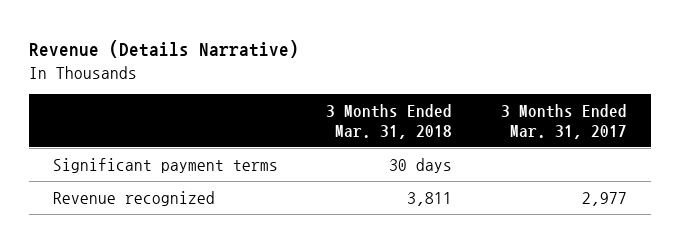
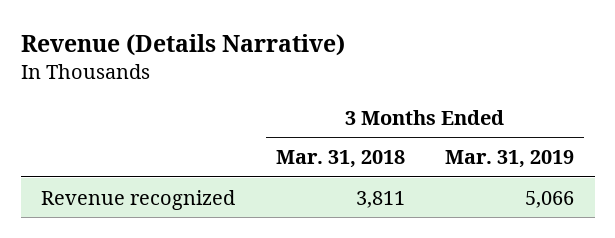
- | 3 Months Ended Mar. 31, 2018 | 3 Months Ended Mar. 31, 2017
+ | 3 Months Ended Mar. 31, 2018 | 3 Months Ended Mar. 31, 2019
- Significant payment terms | 30 days |

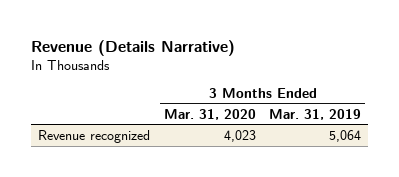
- | 3 Months Ended Mar. 31, 2018 | 3 Months Ended Mar. 31, 2019
+ | 3 Months Ended Mar. 31, 2020 | 3 Months Ended Mar. 31, 2019
- Revenue recognized | 3,811 | 5,066
+ Revenue recognized | 4,023 | 5,064

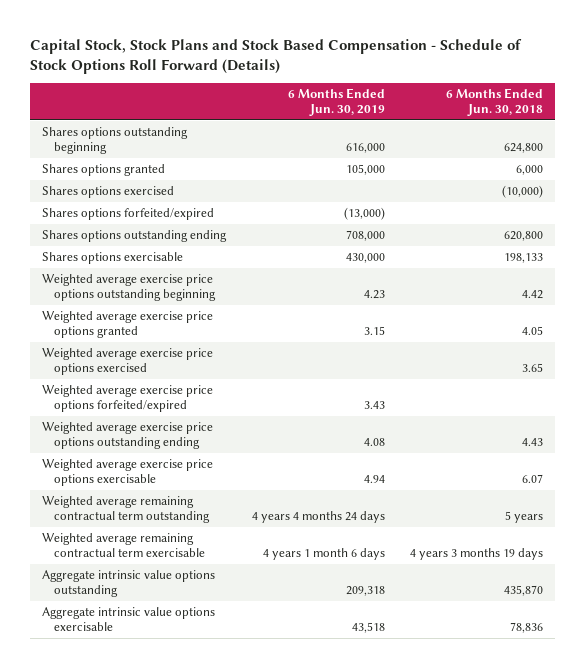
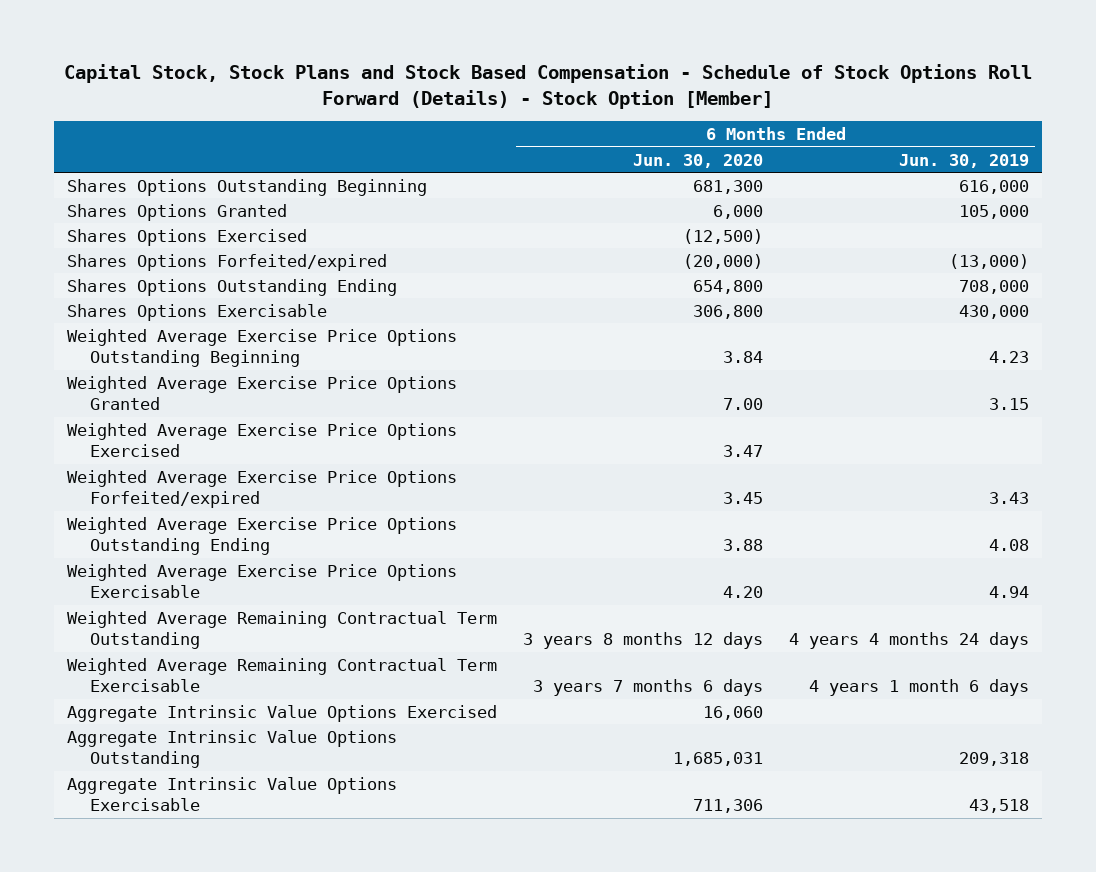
- Capital Stock, Stock Plans and Stock Based Compensation - Schedule of Stock Options Roll Forward (Details)
+ Capital Stock, Stock Plans and Stock Based Compensation - Schedule of Stock Options Roll Forward (Details) - Stock Option [Member]
- | 6 Months Ended Jun. 30, 2019 | 6 Months Ended Jun. 30, 2018
+ | 6 Months Ended Jun. 30, 2020 | 6 Months Ended Jun. 30, 2019
- Shares options outstanding beginning | 616,000 | 624,800
- Shares options granted | 105,000 | 6,000
- Shares options exercised | | (10,000)
- Shares options forfeited/expired | (13,000) |
- Shares options outstanding ending | 708,000 | 620,800
- Shares options exercisable | 430,000 | 198,133
- Weighted average exercise price options outstanding beginning | 4.23 | 4.42
- Weighted average exercise price options granted | 3.15 | 4.05
- Weighted average exercise price options exercised | | 3.65
- Weighted average exercise price options forfeited/expired | 3.43 |
- Weighted average exercise price options outstanding ending | 4.08 | 4.43
- Weighted average exercise price options exercisable | 4.94 | 6.07
- Weighted average remaining contractual term outstanding | 4 years 4 months 24 days | 5 years
- Weighted average remaining contractual term exercisable | 4 years 1 month 6 days | 4 years 3 months 19 days
- Aggregate intrinsic value options outstanding | 209,318 | 435,870
- Aggregate intrinsic value options exercisable | 43,518 | 78,836
+ Shares Options Outstanding Beginning | 681,300 | 616,000
+ Shares Options Granted | 6,000 | 105,000
+ Shares Options Exercised | (12,500) |
+ Shares Options Forfeited/expired | (20,000) | (13,000)
+ Shares Options Outstanding Ending | 654,800 | 708,000
+ Shares Options Exercisable | 306,800 | 430,000
+ Weighted Average Exercise Price Options Outstanding Beginning | 3.84 | 4.23
+ Weighted Average Exercise Price Options Granted | 7.00 | 3.15
+ Weighted Average Exercise Price Options Exercised | 3.47 |
+ Weighted Average Exercise Price Options Forfeited/expired | 3.45 | 3.43
+ Weighted Average Exercise Price Options Outstanding Ending | 3.88 | 4.08
+ Weighted Average Exercise Price Options Exercisable | 4.20 | 4.94
+ Weighted Average Remaining Contractual Term Outstanding | 3 years 8 months 12 days | 4 years 4 months 24 days
+ Weighted Average Remaining Contractual Term Exercisable | 3 years 7 months 6 days | 4 years 1 month 6 days
+ Aggregate Intrinsic Value Options Exercised | 16,060 |
+ Aggregate Intrinsic Value Options Outstanding | 1,685,031 | 209,318
+ Aggregate Intrinsic Value Options Exercisable | 711,306 | 43,518

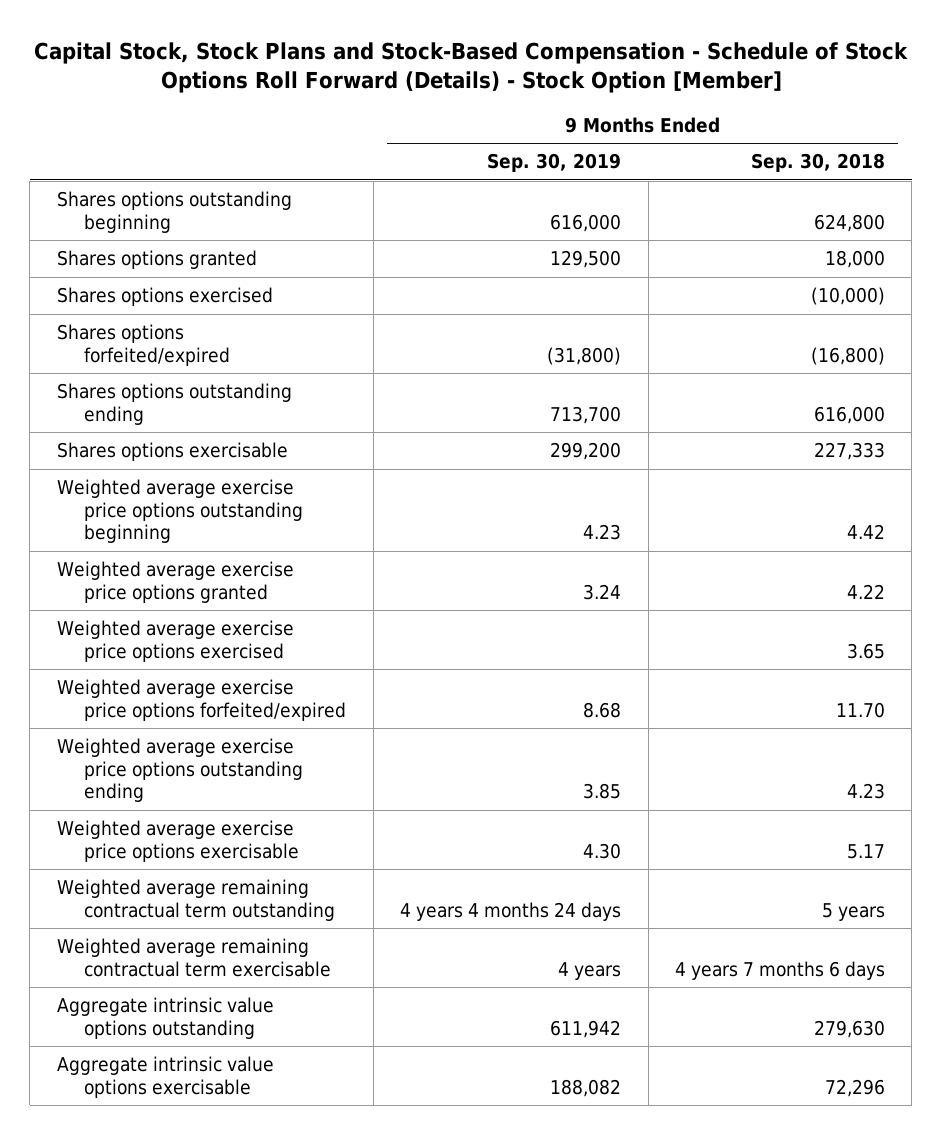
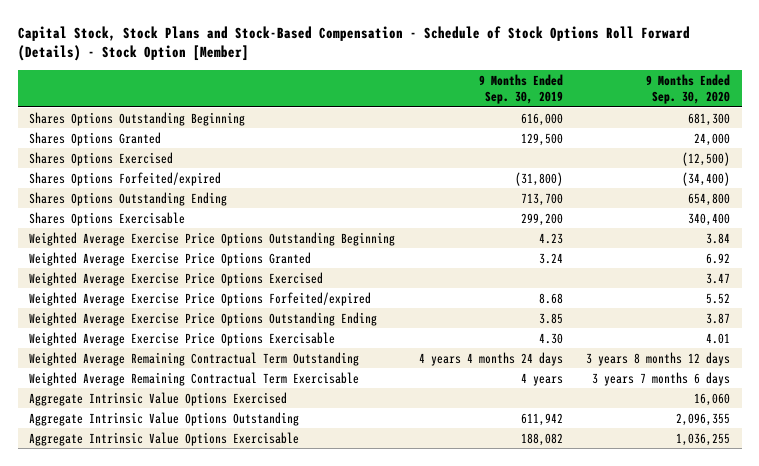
- | 9 Months Ended Sep. 30, 2019 | 9 Months Ended Sep. 30, 2018
+ | 9 Months Ended Sep. 30, 2019 | 9 Months Ended Sep. 30, 2020
- Shares options outstanding beginning | 616,000 | 624,800
- Shares options granted | 129,500 | 18,000
- Shares options exercised | | (10,000)
- Shares options forfeited/expired | (31,800) | (16,800)
- Shares options outstanding ending | 713,700 | 616,000
- Shares options exercisable | 299,200 | 227,333
- Weighted average exercise price options outstanding beginning | 4.23 | 4.42
- Weighted average exercise price options granted | 3.24 | 4.22
- Weighted average exercise price options exercised | | 3.65
- Weighted average exercise price options forfeited/expired | 8.68 | 11.70
- Weighted average exercise price options outstanding ending | 3.85 | 4.23
- Weighted average exercise price options exercisable | 4.30 | 5.17
- Weighted average remaining contractual term outstanding | 4 years 4 months 24 days | 5 years
- Weighted average remaining contractual term exercisable | 4 years | 4 years 7 months 6 days
- Aggregate intrinsic value options outstanding | 611,942 | 279,630
- Aggregate intrinsic value options exercisable | 188,082 | 72,296
+ Shares Options Outstanding Beginning | 616,000 | 681,300
+ Shares Options Granted | 129,500 | 24,000
+ Shares Options Exercised | | (12,500)
+ Shares Options Forfeited/expired | (31,800) | (34,400)
+ Shares Options Outstanding Ending | 713,700 | 654,800
+ Shares Options Exercisable | 299,200 | 340,400
+ Weighted Average Exercise Price Options Outstanding Beginning | 4.23 | 3.84
+ Weighted Average Exercise Price Options Granted | 3.24 | 6.92
+ Weighted Average Exercise Price Options Exercised | | 3.47
+ Weighted Average Exercise Price Options Forfeited/expired | 8.68 | 5.52
+ Weighted Average Exercise Price Options Outstanding Ending | 3.85 | 3.87
+ Weighted Average Exercise Price Options Exercisable | 4.30 | 4.01
+ Weighted Average Remaining Contractual Term Outstanding | 4 years 4 months 24 days | 3 years 8 months 12 days
+ Weighted Average Remaining Contractual Term Exercisable | 4 years | 3 years 7 months 6 days
+ Aggregate Intrinsic Value Options Exercised | | 16,060
+ Aggregate Intrinsic Value Options Outstanding | 611,942 | 2,096,355
+ Aggregate Intrinsic Value Options Exercisable | 188,082 | 1,036,255

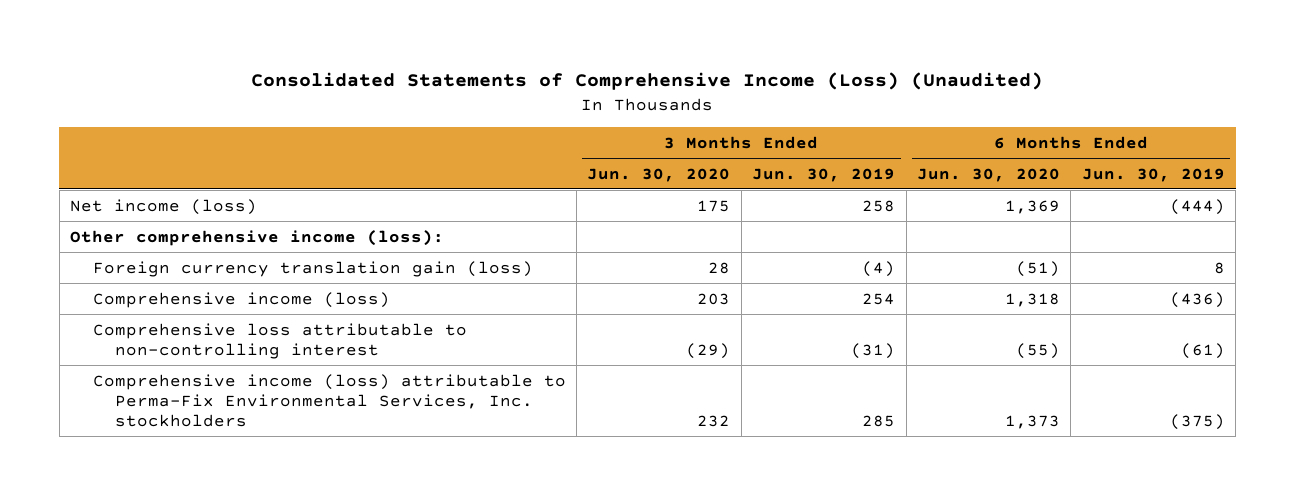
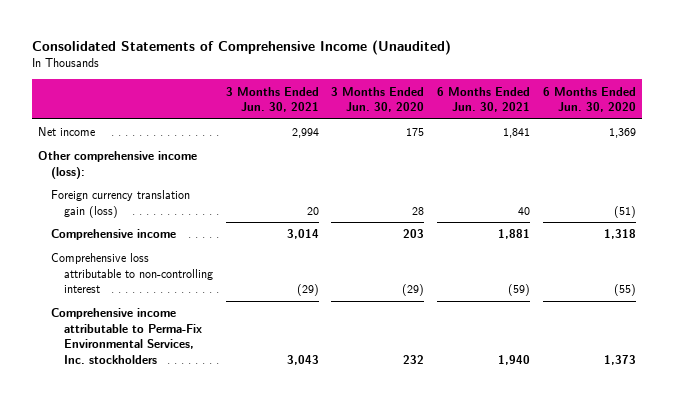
- Consolidated Statements of Comprehensive Income (Loss) (Unaudited)
+ Consolidated Statements of Comprehensive Income (Unaudited)
- | 3 Months Ended Jun. 30, 2020 | 3 Months Ended Jun. 30, 2019 | 6 Months Ended Jun. 30, 2020 | 6 Months Ended Jun. 30, 2019
+ | 3 Months Ended Jun. 30, 2021 | 3 Months Ended Jun. 30, 2020 | 6 Months Ended Jun. 30, 2021 | 6 Months Ended Jun. 30, 2020
- Net income (loss) | 175 | 258 | 1,369 | (444)
+ Net income | 2,994 | 175 | 1,841 | 1,369
- Comprehensive income (loss) | 203 | 254 | 1,318 | (436)
+ Comprehensive income | 3,014 | 203 | 1,881 | 1,318
- Comprehensive income (loss) attributable to Perma-Fix Environmental Services, Inc. stockholders | 232 | 285 | 1,373 | (375)
+ Comprehensive income attributable to Perma-Fix Environmental Services, Inc. stockholders | 3,043 | 232 | 1,940 | 1,373

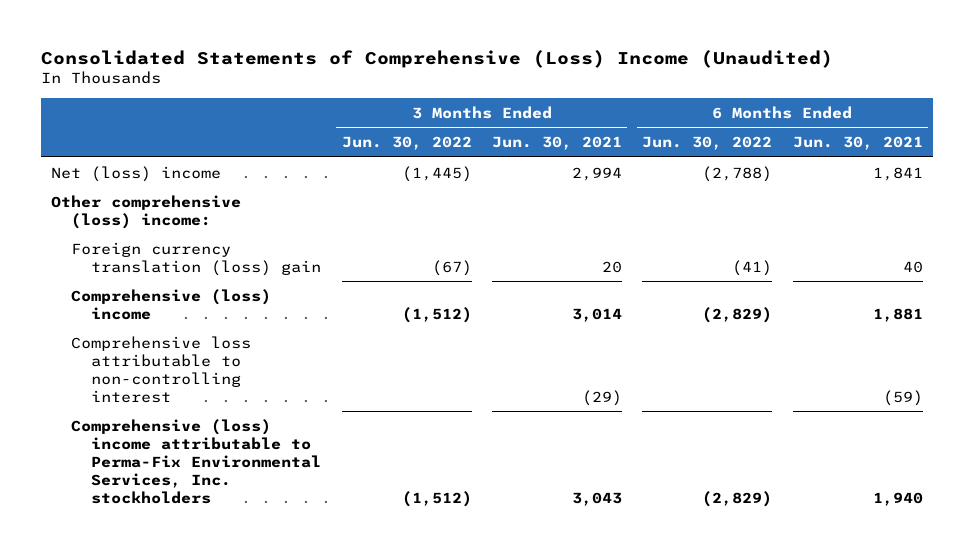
- Consolidated Statements of Comprehensive Income (Unaudited)
+ Consolidated Statements of Comprehensive (Loss) Income (Unaudited)
- | 3 Months Ended Jun. 30, 2021 | 3 Months Ended Jun. 30, 2020 | 6 Months Ended Jun. 30, 2021 | 6 Months Ended Jun. 30, 2020
+ | 3 Months Ended Jun. 30, 2022 | 3 Months Ended Jun. 30, 2021 | 6 Months Ended Jun. 30, 2022 | 6 Months Ended Jun. 30, 2021
- Net income | 2,994 | 175 | 1,841 | 1,369
- Other comprehensive income (loss):
- Foreign currency translation gain (loss) | 20 | 28 | 40 | (51)
- Comprehensive income | 3,014 | 203 | 1,881 | 1,318
+ Net (loss) income | (1,445) | 2,994 | (2,788) | 1,841
+ Other comprehensive (loss) income:
+ Foreign currency translation (loss) gain | (67) | 20 | (41) | 40
+ Comprehensive (loss) income | (1,512) | 3,014 | (2,829) | 1,881
- Comprehensive income attributable to Perma-Fix Environmental Services, Inc. stockholders | 3,043 | 232 | 1,940 | 1,373
+ Comprehensive (loss) income attributable to Perma-Fix Environmental Services, Inc. stockholders | (1,512) | 3,043 | (2,829) | 1,940

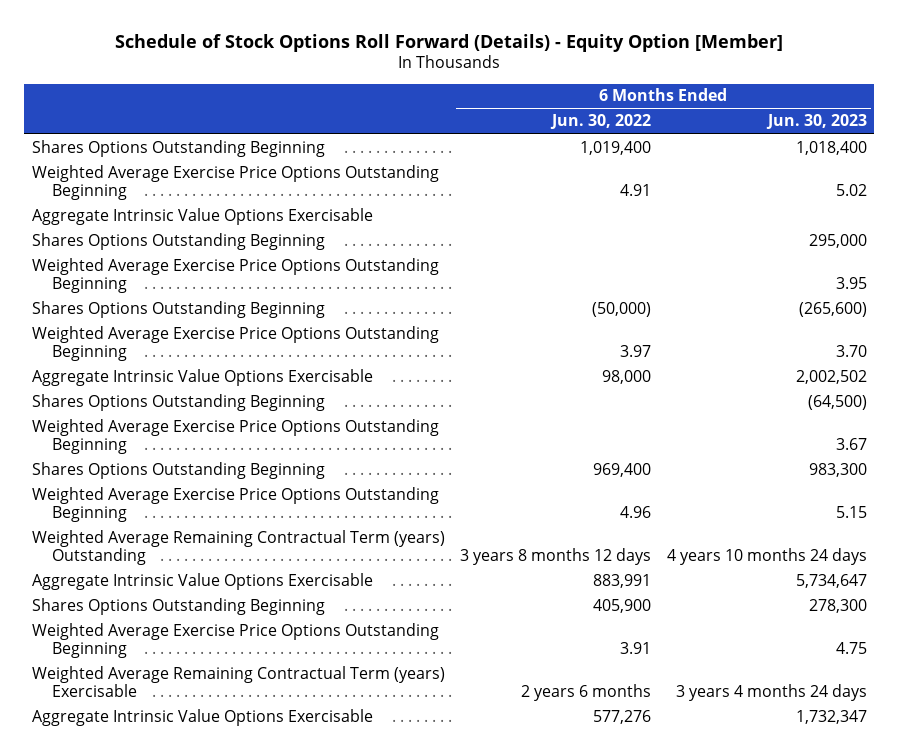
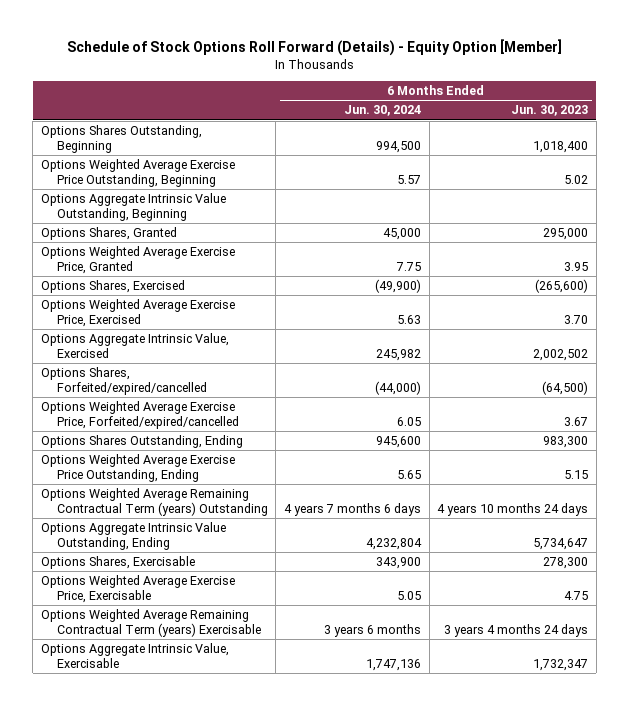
- | 6 Months Ended Jun. 30, 2022 | 6 Months Ended Jun. 30, 2023
+ | 6 Months Ended Jun. 30, 2024 | 6 Months Ended Jun. 30, 2023
- Shares Options Outstanding Beginning | 1,019,400 | 1,018,400
- Weighted Average Exercise Price Options Outstanding Beginning | 4.91 | 5.02
- Aggregate Intrinsic Value Options Exercisable
- Shares Options Outstanding Beginning | | 295,000
- Weighted Average Exercise Price Options Outstanding Beginning | | 3.95
- Shares Options Outstanding Beginning | (50,000) | (265,600)
- Weighted Average Exercise Price Options Outstanding Beginning | 3.97 | 3.70
- Aggregate Intrinsic Value Options Exercisable | 98,000 | 2,002,502
- Shares Options Outstanding Beginning | | (64,500)
- Weighted Average Exercise Price Options Outstanding Beginning | | 3.67
- Shares Options Outstanding Beginning | 969,400 | 983,300
- Weighted Average Exercise Price Options Outstanding Beginning | 4.96 | 5.15
- Weighted Average Remaining Contractual Term (years) Outstanding | 3 years 8 months 12 days | 4 years 10 months 24 days
- Aggregate Intrinsic Value Options Exercisable | 883,991 | 5,734,647
- Shares Options Outstanding Beginning | 405,900 | 278,300
- Weighted Average Exercise Price Options Outstanding Beginning | 3.91 | 4.75
- Weighted Average Remaining Contractual Term (years) Exercisable | 2 years 6 months | 3 years 4 months 24 days
- Aggregate Intrinsic Value Options Exercisable | 577,276 | 1,732,347
+ Options Shares Outstanding, Beginning | 994,500 | 1,018,400
+ Options Weighted Average Exercise Price Outstanding, Beginning | 5.57 | 5.02
+ Options Aggregate Intrinsic Value Outstanding, Beginning
+ Options Shares, Granted | 45,000 | 295,000
+ Options Weighted Average Exercise Price, Granted | 7.75 | 3.95
+ Options Shares, Exercised | (49,900) | (265,600)
+ Options Weighted Average Exercise Price, Exercised | 5.63 | 3.70
+ Options Aggregate Intrinsic Value, Exercised | 245,982 | 2,002,502
+ Options Shares, Forfeited/expired/cancelled | (44,000) | (64,500)
+ Options Weighted Average Exercise Price, Forfeited/expired/cancelled | 6.05 | 3.67
+ Options Shares Outstanding, Ending | 945,600 | 983,300
+ Options Weighted Average Exercise Price Outstanding, Ending | 5.65 | 5.15
+ Options Weighted Average Remaining Contractual Term (years) Outstanding | 4 years 7 months 6 days | 4 years 10 months 24 days
+ Options Aggregate Intrinsic Value Outstanding, Ending | 4,232,804 | 5,734,647
+ Options Shares, Exercisable | 343,900 | 278,300
+ Options Weighted Average Exercise Price, Exercisable | 5.05 | 4.75
+ Options Weighted Average Remaining Contractual Term (years) Exercisable | 3 years 6 months | 3 years 4 months 24 days
+ Options Aggregate Intrinsic Value, Exercisable | 1,747,136 | 1,732,347

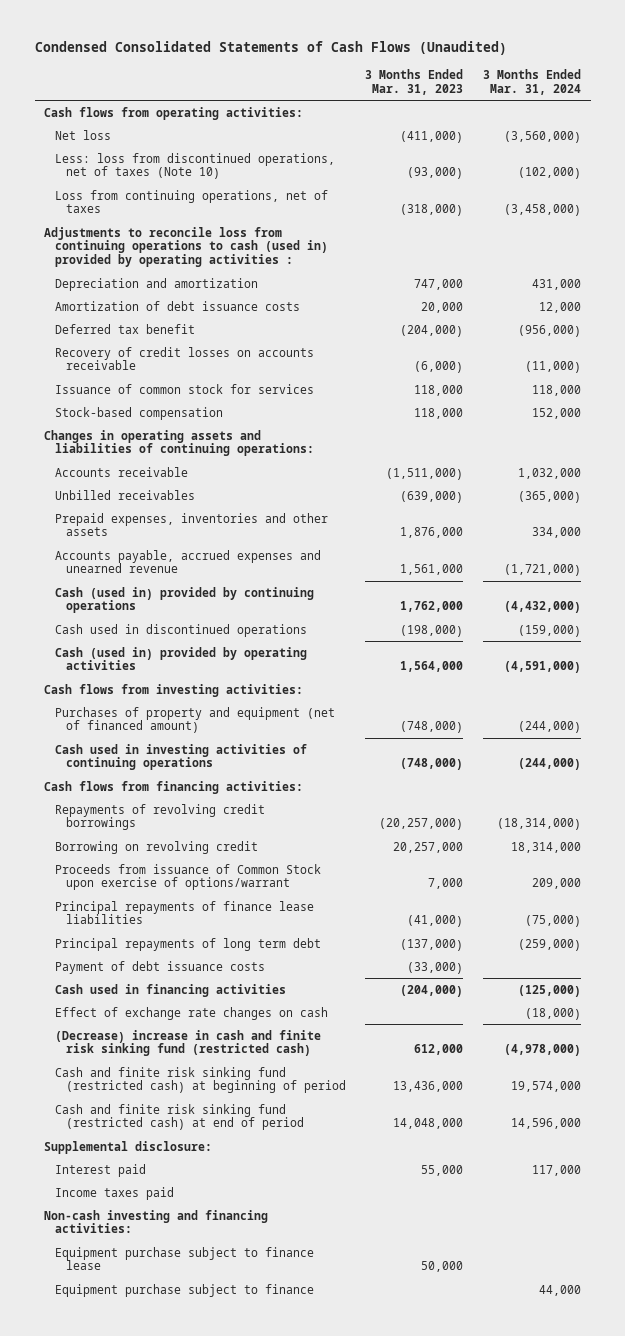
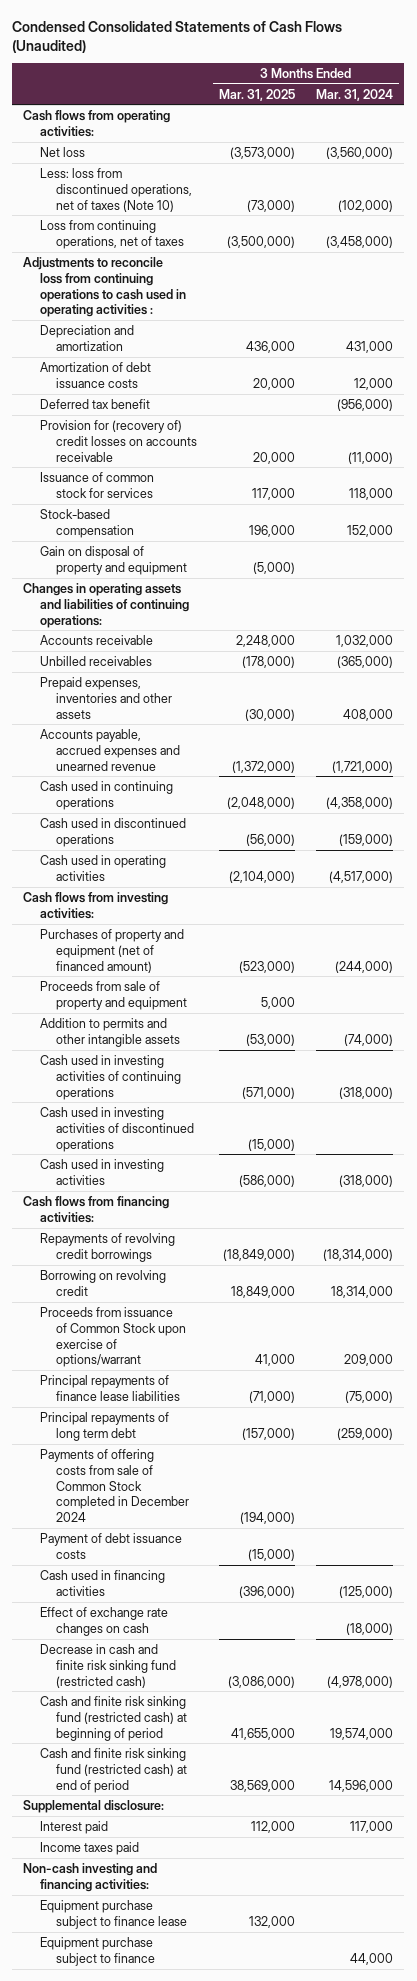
- | 3 Months Ended Mar. 31, 2023 | 3 Months Ended Mar. 31, 2024
+ | 3 Months Ended Mar. 31, 2025 | 3 Months Ended Mar. 31, 2024
- Adjustments to reconcile loss from continuing operations to cash (used in) provided by operating activities :
+ Adjustments to reconcile loss from continuing operations to cash used in operating activities :
- Recovery of credit losses on accounts receivable | (6,000) | (11,000)
+ Provision for (recovery of) credit losses on accounts receivable | 20,000 | (11,000)
+ Gain on disposal of property and equipment | (5,000) |
- Prepaid expenses, inventories and other assets | 1,876,000 | 334,000
+ Prepaid expenses, inventories and other assets | (30,000) | 408,000
- Cash (used in) provided by continuing operations | 1,762,000 | (4,432,000)
+ Cash used in continuing operations | (2,048,000) | (4,358,000)
- Cash (used in) provided by operating activities | 1,564,000 | (4,591,000)
+ Cash used in operating activities | (2,104,000) | (4,517,000)
- Cash used in investing activities of continuing operations | (748,000) | (244,000)
+ Proceeds from sale of property and equipment | 5,000 |
+ Addition to permits and other intangible assets | (53,000) | (74,000)
+ Cash used in investing activities of continuing operations | (571,000) | (318,000)
+ Cash used in investing activities of discontinued operations | (15,000) |
+ Cash used in investing activities | (586,000) | (318,000)
+ Payments of offering costs from sale of Common Stock completed in December 2024 | (194,000) |
- (Decrease) increase in cash and finite risk sinking fund (restricted cash) | 612,000 | (4,978,000)
+ Decrease in cash and finite risk sinking fund (restricted cash) | (3,086,000) | (4,978,000)

